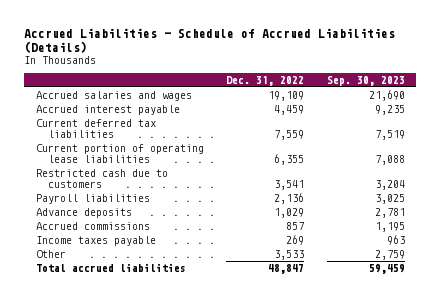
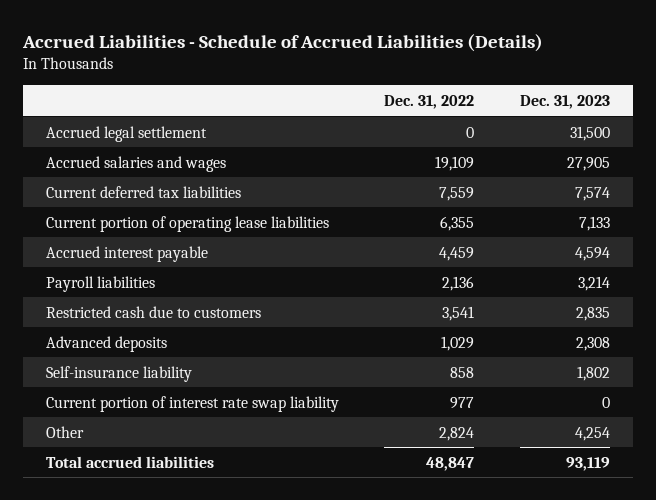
- | Dec. 31, 2022 | Sep. 30, 2023
+ | Dec. 31, 2022 | Dec. 31, 2023
+ Accrued legal settlement | 0 | 31,500
moved down: Accrued interest payable | 4,459 | 4,594
- Advance deposits | 1,029 | 2,781
- Accrued commissions | 857 | 1,195
- Income taxes payable | 269 | 963
- Other | 3,533 | 2,759
moved down: Restricted cash due to customers | 3,541 | 2,835
+ Advanced deposits | 1,029 | 2,308
+ Self-insurance liability | 858 | 1,802
+ Current portion of interest rate swap liability | 977 | 0
+ Other | 2,824 | 4,254

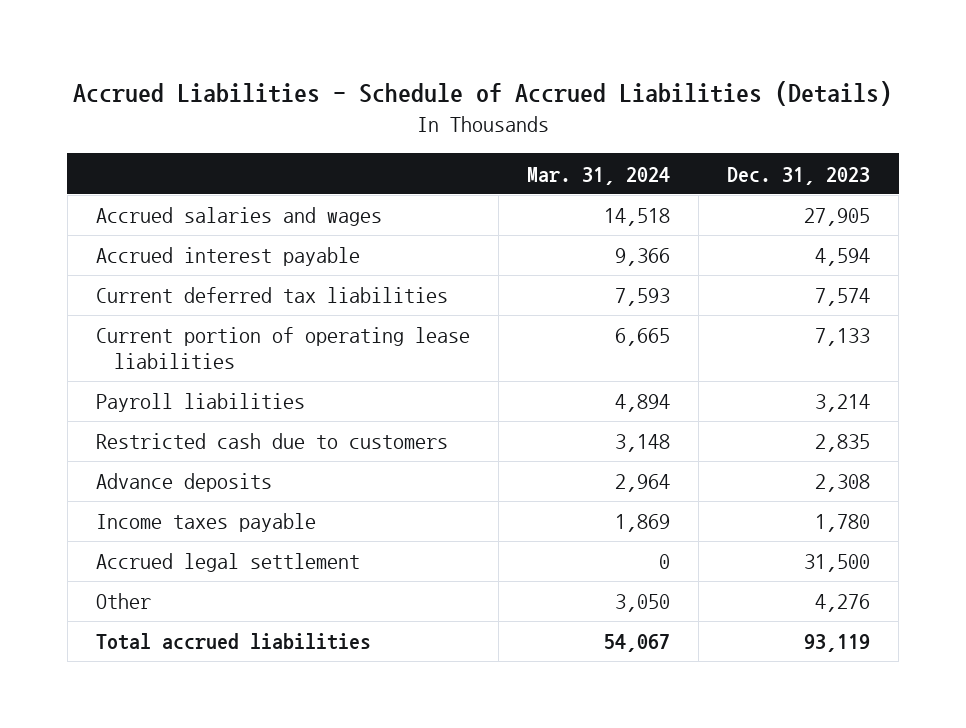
- | Dec. 31, 2022 | Dec. 31, 2023
+ | Mar. 31, 2024 | Dec. 31, 2023
moved up: Accrued interest payable | 9,366 | 4,594
- Advanced deposits | 1,029 | 2,308
- Self-insurance liability | 858 | 1,802
- Current portion of interest rate swap liability | 977 | 0
- Other | 2,824 | 4,254
+ Advance deposits | 2,964 | 2,308
+ Income taxes payable | 1,869 | 1,780
moved down: Accrued legal settlement | 0 | 31,500
+ Other | 3,050 | 4,276

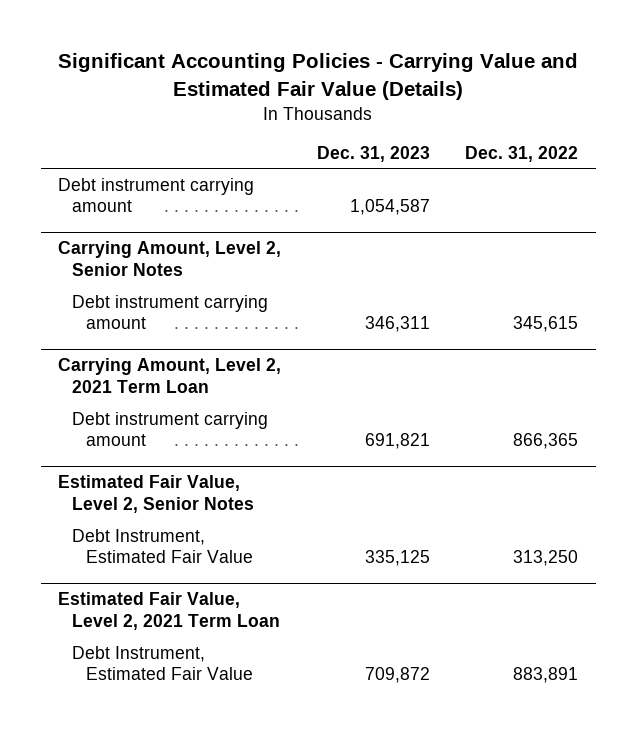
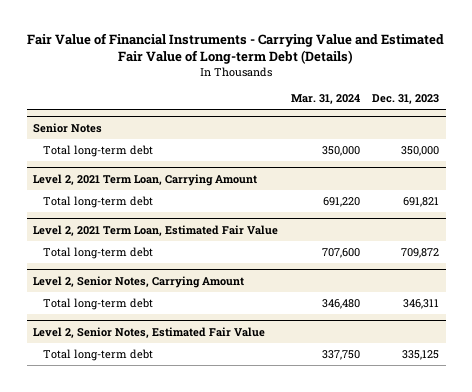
- Significant Accounting Policies - Carrying Value and Estimated Fair Value (Details)
+ Fair Value of Financial Instruments - Carrying Value and Estimated Fair Value of Long-term Debt (Details)
- | Dec. 31, 2023 | Dec. 31, 2022
+ | Mar. 31, 2024 | Dec. 31, 2023
- Debt instrument carrying amount | 1,054,587 |
- Carrying Amount, Level 2, Senior Notes
- Debt instrument carrying amount | 346,311 | 345,615
- Carrying Amount, Level 2, 2021 Term Loan
- Debt instrument carrying amount | 691,821 | 866,365
- Estimated Fair Value, Level 2, Senior Notes
- Debt Instrument, Estimated Fair Value | 335,125 | 313,250
- Estimated Fair Value, Level 2, 2021 Term Loan
- Debt Instrument, Estimated Fair Value | 709,872 | 883,891
+ Senior Notes
+ Total long-term debt | 350,000 | 350,000
+ Level 2, 2021 Term Loan, Carrying Amount
+ Total long-term debt | 691,220 | 691,821
+ Level 2, 2021 Term Loan, Estimated Fair Value
+ Total long-term debt | 707,600 | 709,872
+ Level 2, Senior Notes, Carrying Amount
+ Total long-term debt | 346,480 | 346,311
+ Level 2, Senior Notes, Estimated Fair Value
+ Total long-term debt | 337,750 | 335,125

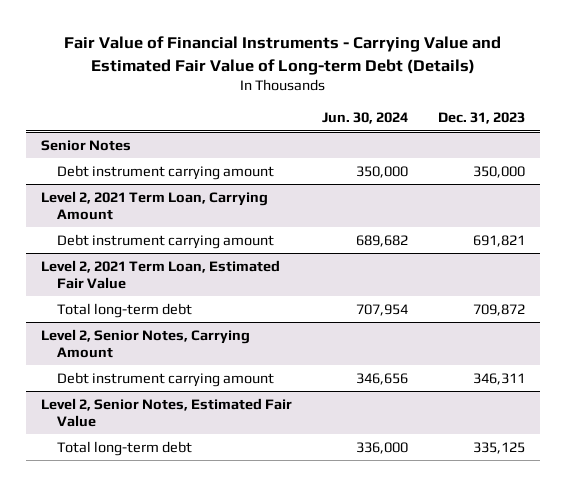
- | Mar. 31, 2024 | Dec. 31, 2023
+ | Jun. 30, 2024 | Dec. 31, 2023
@ Senior Notes
- Total long-term debt | 350,000 | 350,000
+ Debt instrument carrying amount | 350,000 | 350,000
@ Level 2, 2021 Term Loan, Carrying Amount
- Total long-term debt | 691,220 | 691,821
+ Debt instrument carrying amount | 689,682 | 691,821
@ Level 2, Senior Notes, Carrying Amount
- Total long-term debt | 346,480 | 346,311
+ Debt instrument carrying amount | 346,656 | 346,311

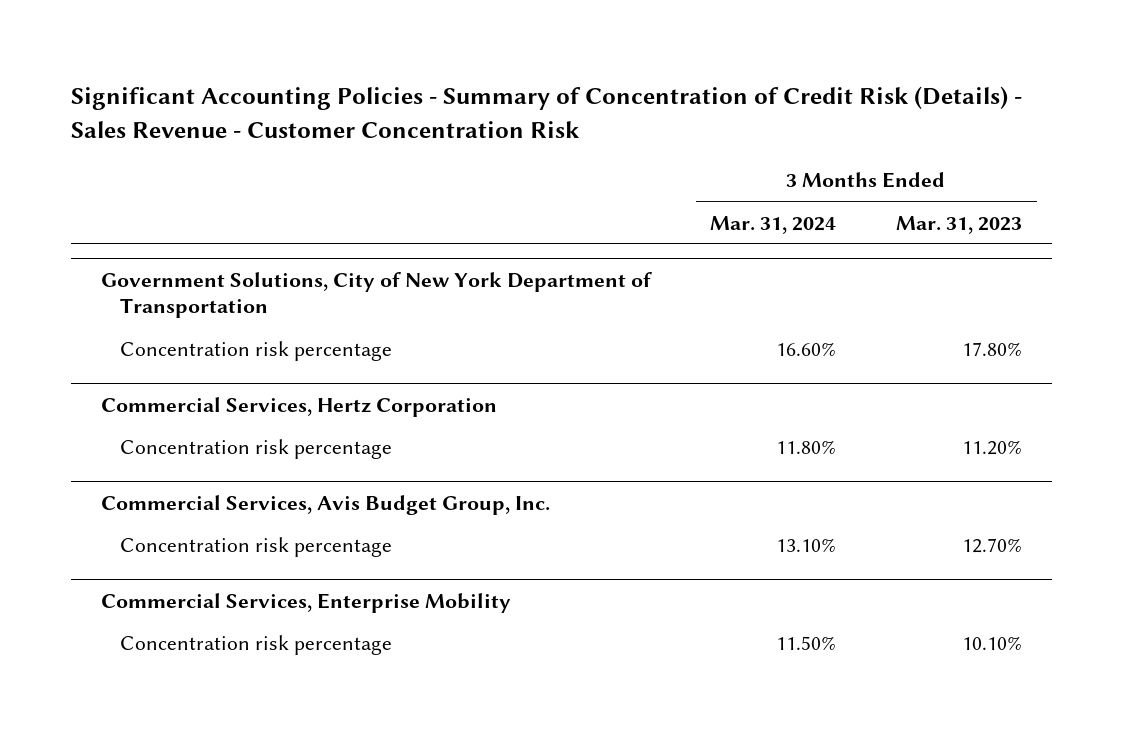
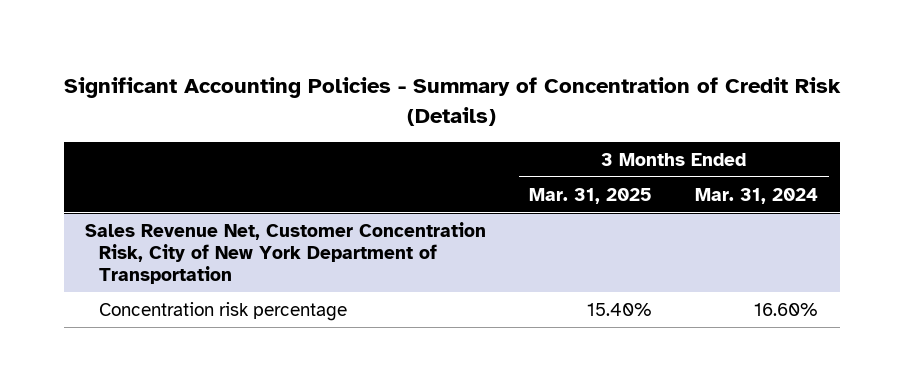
- Significant Accounting Policies - Summary of Concentration of Credit Risk (Details) - Sales Revenue - Customer Concentration Risk
+ Significant Accounting Policies - Summary of Concentration of Credit Risk (Details)
- | 3 Months Ended Mar. 31, 2024 | 3 Months Ended Mar. 31, 2023
+ | 3 Months Ended Mar. 31, 2025 | 3 Months Ended Mar. 31, 2024
- Government Solutions, City of New York Department of Transportation
+ Sales Revenue Net, Customer Concentration Risk, City of New York Department of Transportation
- Commercial Services, Hertz Corporation
- Concentration risk percentage | 11.80% | 11.20%
- Commercial Services, Avis Budget Group, Inc.
- Concentration risk percentage | 13.10% | 12.70%
- Commercial Services, Enterprise Mobility
- Concentration risk percentage | 11.50% | 10.10%

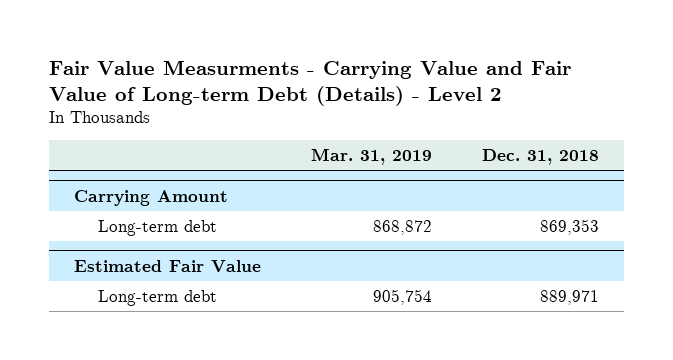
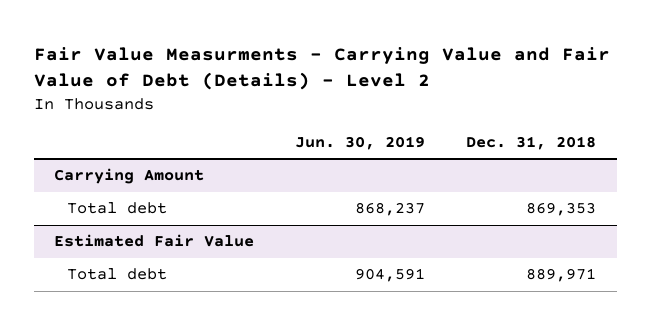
- Fair Value Measurments - Carrying Value and Fair Value of Long-term Debt (Details) - Level 2
+ Fair Value Measurments - Carrying Value and Fair Value of Debt (Details) - Level 2
- | Mar. 31, 2019 | Dec. 31, 2018
+ | Jun. 30, 2019 | Dec. 31, 2018
@ Carrying Amount
- Long-term debt | 868,872 | 869,353
+ Total debt | 868,237 | 869,353
@ Estimated Fair Value
- Long-term debt | 905,754 | 889,971
+ Total debt | 904,591 | 889,971

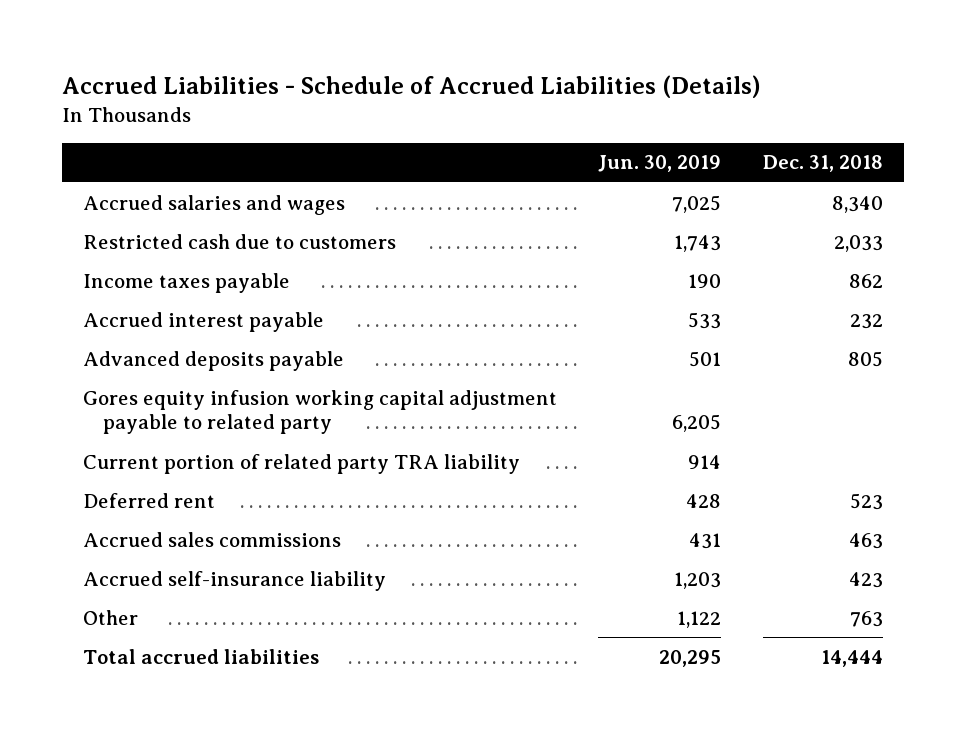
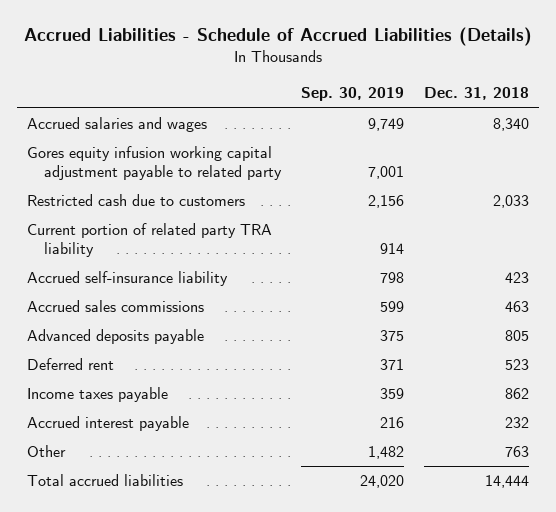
- | Jun. 30, 2019 | Dec. 31, 2018
+ | Sep. 30, 2019 | Dec. 31, 2018
moved down: Restricted cash due to customers | 2,156 | 2,033
moved down: Accrued sales commissions | 599 | 463
moved down: Advanced deposits payable | 375 | 805
moved down: Deferred rent | 371 | 523
moved down: Income taxes payable | 359 | 862
moved down: Accrued interest payable | 216 | 232

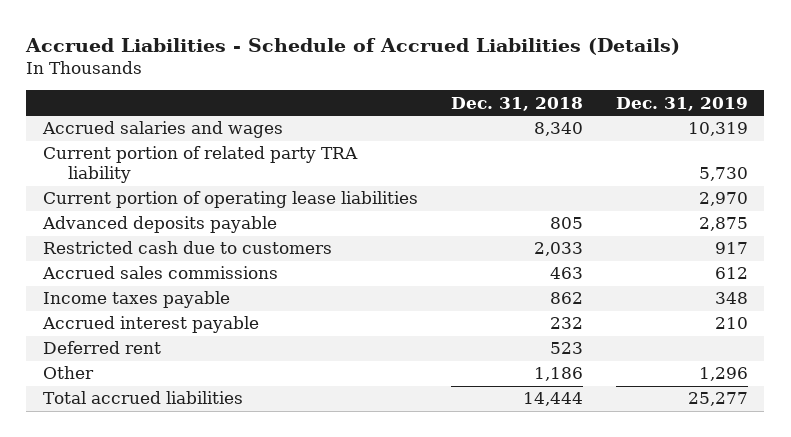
- | Sep. 30, 2019 | Dec. 31, 2018
+ | Dec. 31, 2018 | Dec. 31, 2019
- Gores equity infusion working capital adjustment payable to related party | 7,001 |
- Accrued self-insurance liability | 798 | 423
+ Current portion of operating lease liabilities | | 2,970
moved down: Restricted cash due to customers | 2,033 | 917
moved down: Accrued sales commissions | 463 | 612
- Other | 1,482 | 763
moved down: Deferred rent | 523 |
+ Other | 1,186 | 1,296

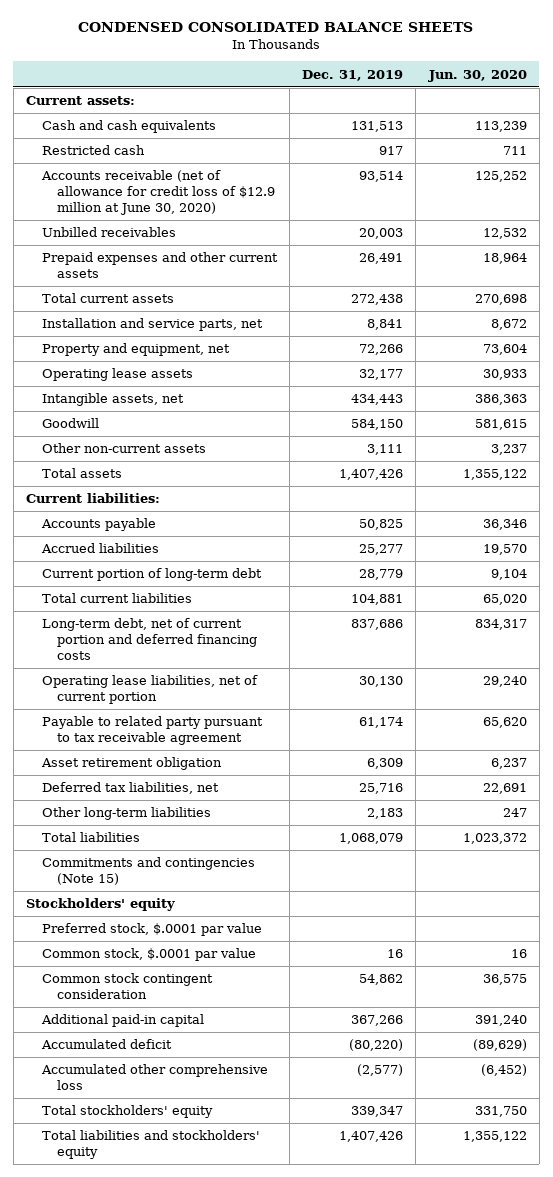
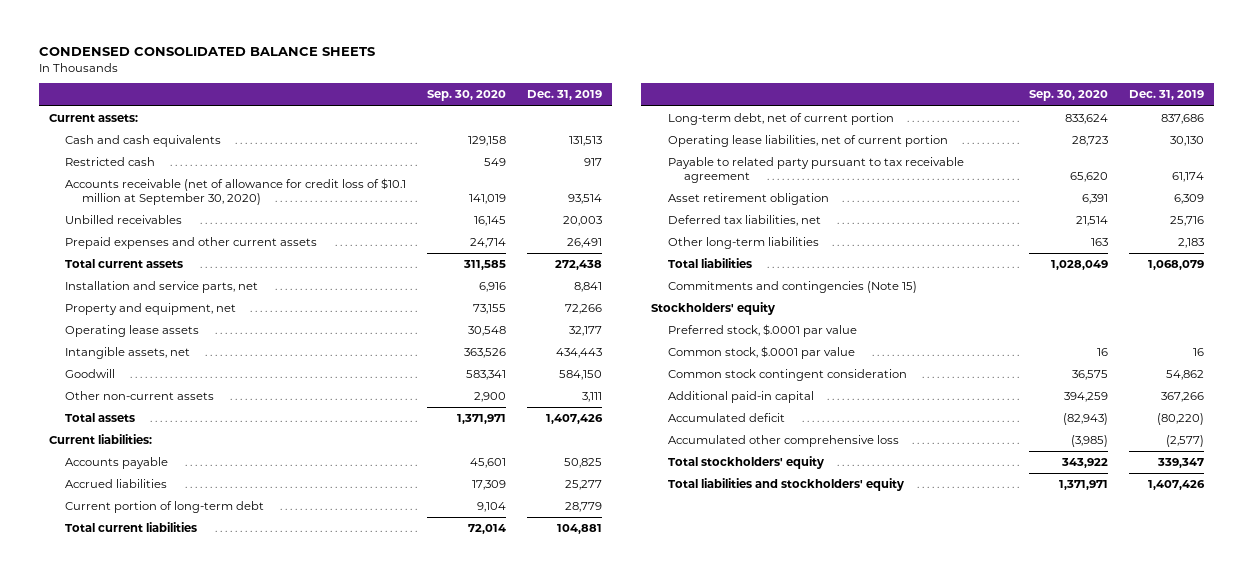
- | Dec. 31, 2019 | Jun. 30, 2020
+ | Sep. 30, 2020 | Dec. 31, 2019
- Accounts receivable (net of allowance for credit loss of $12.9 million at June 30, 2020) | 93,514 | 125,252
+ Accounts receivable (net of allowance for credit loss of $10.1 million at September 30, 2020) | 141,019 | 93,514
- Long-term debt, net of current portion and deferred financing costs | 837,686 | 834,317
+ Long-term debt, net of current portion | 833,624 | 837,686

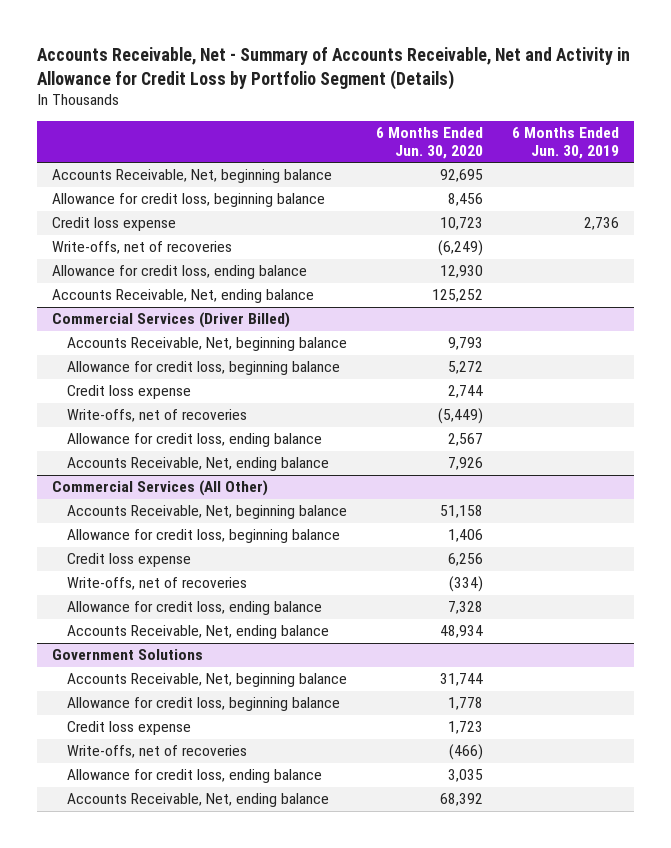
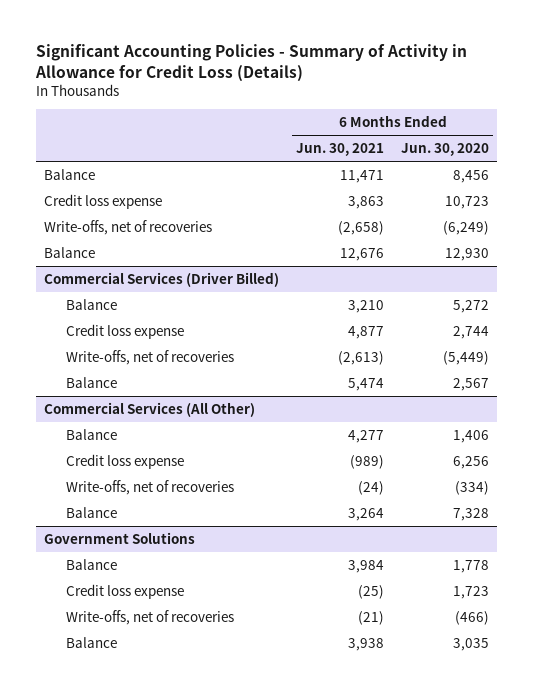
- Accounts Receivable, Net - Summary of Accounts Receivable, Net and Activity in Allowance for Credit Loss by Portfolio Segment (Details)
+ Significant Accounting Policies - Summary of Activity in Allowance for Credit Loss (Details)
- | 6 Months Ended Jun. 30, 2020 | 6 Months Ended Jun. 30, 2019
+ | 6 Months Ended Jun. 30, 2021 | 6 Months Ended Jun. 30, 2020
- Accounts Receivable, Net, beginning balance | 92,695 |
- Allowance for credit loss, beginning balance | 8,456 |
+ Balance | 11,471 | 8,456
- Allowance for credit loss, ending balance | 12,930 |
- Accounts Receivable, Net, ending balance | 125,252 |
+ Balance | 12,676 | 12,930
@ Commercial Services (Driver Billed)
- Accounts Receivable, Net, beginning balance | 9,793 |
- Allowance for credit loss, beginning balance | 5,272 |
+ Balance | 3,210 | 5,272
- Allowance for credit loss, ending balance | 2,567 |
- Accounts Receivable, Net, ending balance | 7,926 |
+ Balance | 5,474 | 2,567
@ Commercial Services (All Other)
- Accounts Receivable, Net, beginning balance | 51,158 |
- Allowance for credit loss, beginning balance | 1,406 |
+ Balance | 4,277 | 1,406
- Allowance for credit loss, ending balance | 7,328 |
- Accounts Receivable, Net, ending balance | 48,934 |
+ Balance | 3,264 | 7,328
@ Government Solutions
- Accounts Receivable, Net, beginning balance | 31,744 |
- Allowance for credit loss, beginning balance | 1,778 |
+ Balance | 3,984 | 1,778
- Allowance for credit loss, ending balance | 3,035 |
- Accounts Receivable, Net, ending balance | 68,392 |
+ Balance | 3,938 | 3,035

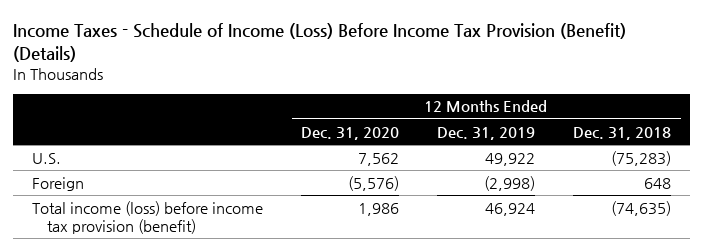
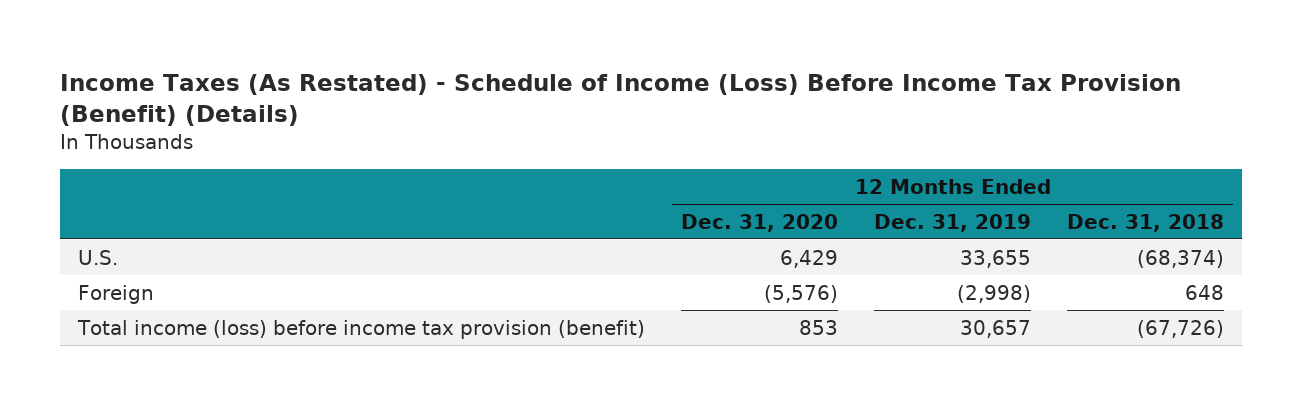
- Income Taxes - Schedule of Income (Loss) Before Income Tax Provision (Benefit) (Details)
+ Income Taxes (As Restated) - Schedule of Income (Loss) Before Income Tax Provision (Benefit) (Details)
- U.S. | 7,562 | 49,922 | (75,283)
+ U.S. | 6,429 | 33,655 | (68,374)
- Total income (loss) before income tax provision (benefit) | 1,986 | 46,924 | (74,635)
+ Total income (loss) before income tax provision (benefit) | 853 | 30,657 | (67,726)

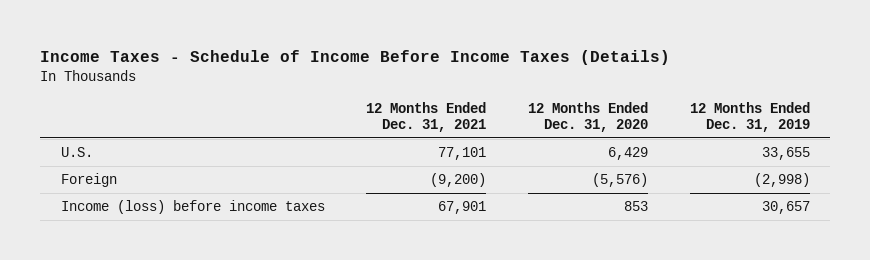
- Income Taxes (As Restated) - Schedule of Income (Loss) Before Income Tax Provision (Benefit) (Details)
+ Income Taxes - Schedule of Income Before Income Taxes (Details)
- | 12 Months Ended Dec. 31, 2020 | 12 Months Ended Dec. 31, 2019 | 12 Months Ended Dec. 31, 2018
+ | 12 Months Ended Dec. 31, 2021 | 12 Months Ended Dec. 31, 2020 | 12 Months Ended Dec. 31, 2019
- Total income (loss) before income tax provision (benefit) | 853 | 30,657 | (67,726)
+ Income (loss) before income taxes | 67,901 | 853 | 30,657

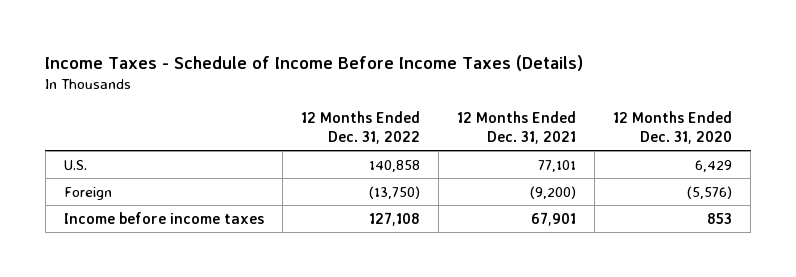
- | 12 Months Ended Dec. 31, 2021 | 12 Months Ended Dec. 31, 2020 | 12 Months Ended Dec. 31, 2019
+ | 12 Months Ended Dec. 31, 2022 | 12 Months Ended Dec. 31, 2021 | 12 Months Ended Dec. 31, 2020
- Income (loss) before income taxes | 67,901 | 853 | 30,657
+ Income before income taxes | 127,108 | 67,901 | 853

